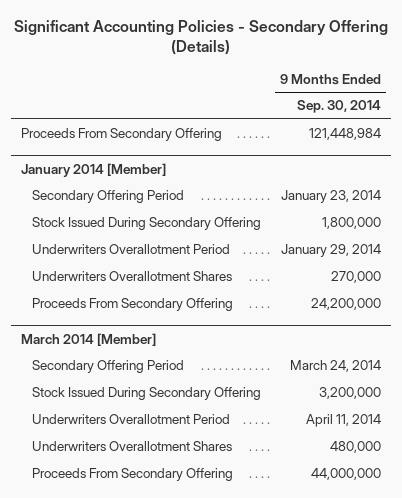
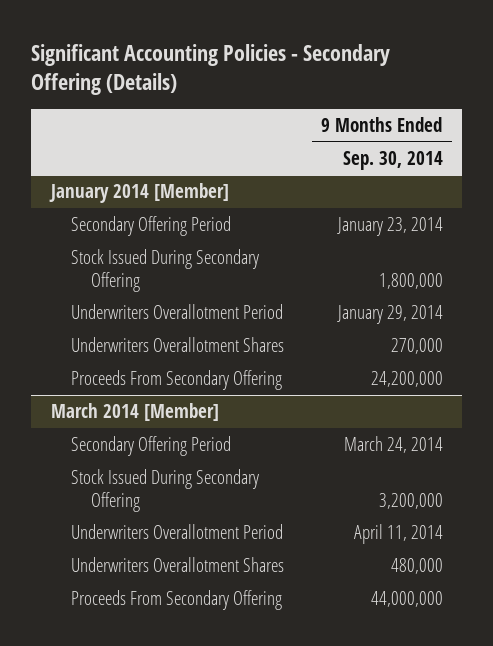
- Proceeds From Secondary Offering | 121,448,984

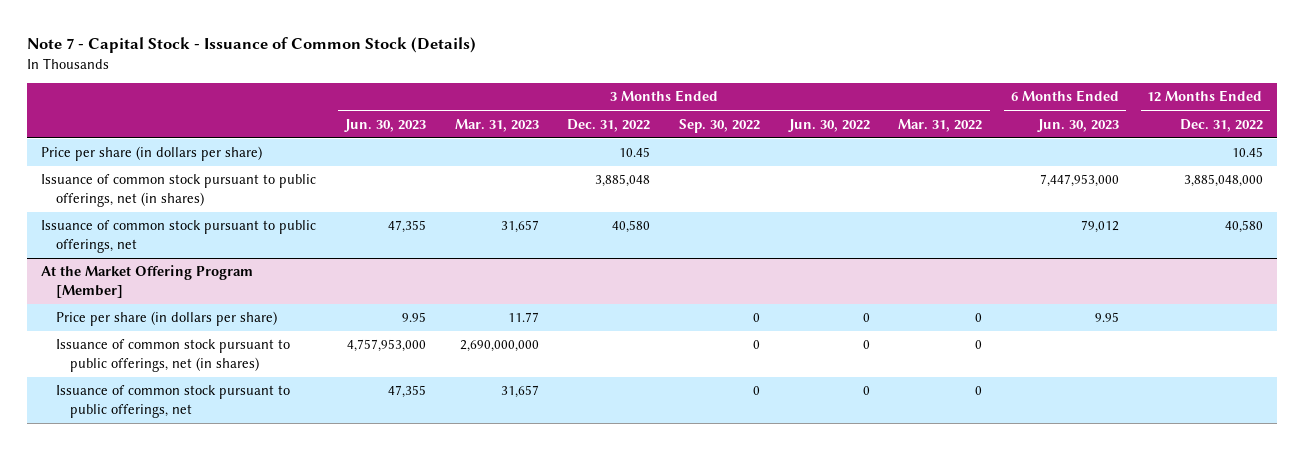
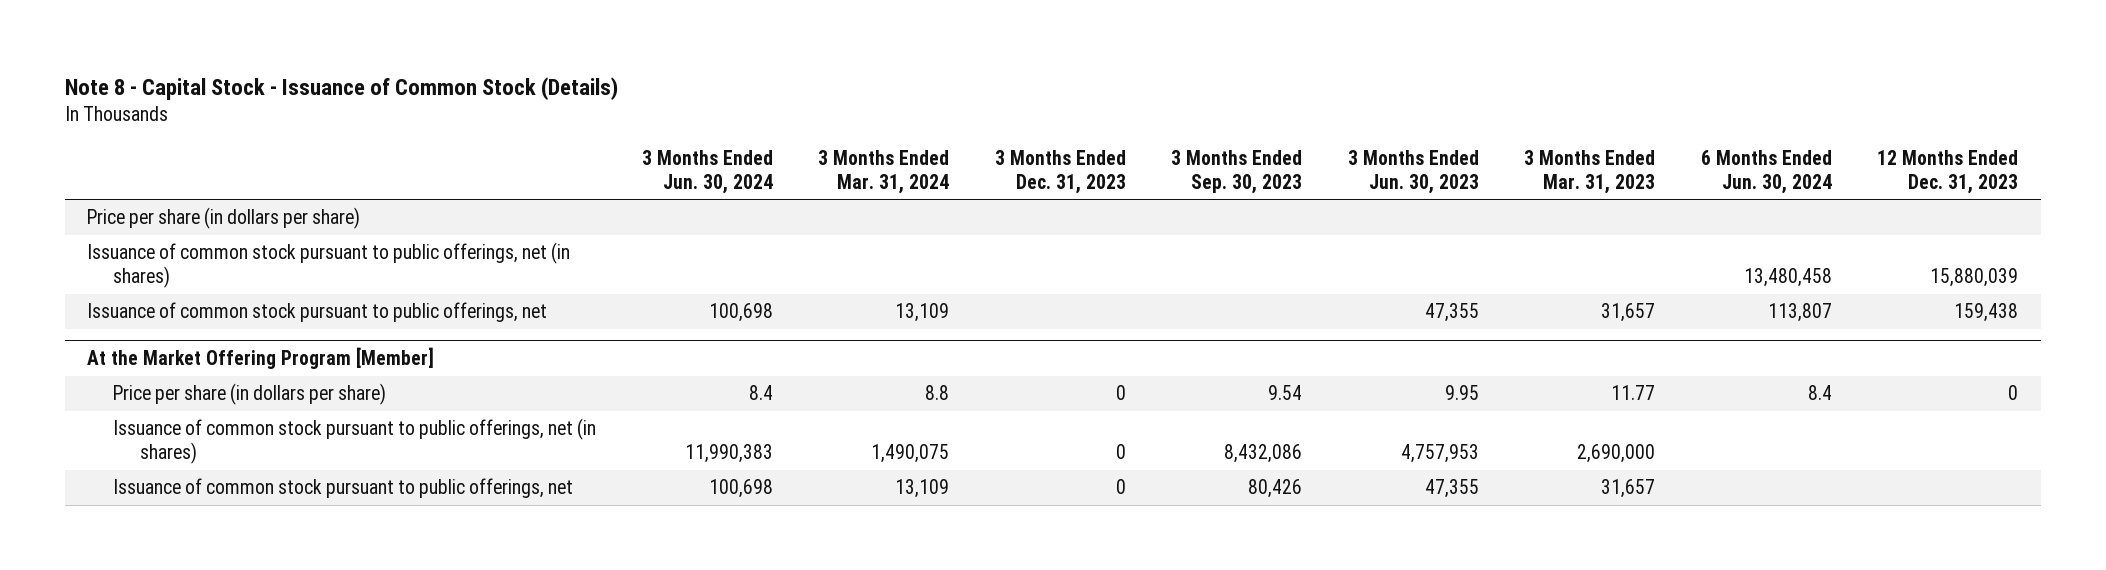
- Note 7 - Capital Stock - Issuance of Common Stock (Details)
+ Note 8 - Capital Stock - Issuance of Common Stock (Details)
- | 3 Months Ended Jun. 30, 2023 | 3 Months Ended Mar. 31, 2023 | 3 Months Ended Dec. 31, 2022 | 3 Months Ended Sep. 30, 2022 | 3 Months Ended Jun. 30, 2022 | 3 Months Ended Mar. 31, 2022 | 6 Months Ended Jun. 30, 2023 | 12 Months Ended Dec. 31, 2022
+ | 3 Months Ended Jun. 30, 2024 | 3 Months Ended Mar. 31, 2024 | 3 Months Ended Dec. 31, 2023 | 3 Months Ended Sep. 30, 2023 | 3 Months Ended Jun. 30, 2023 | 3 Months Ended Mar. 31, 2023 | 6 Months Ended Jun. 30, 2024 | 12 Months Ended Dec. 31, 2023
@ At the Market Offering Program [Member]
- Issuance of common stock pursuant to public offerings, net (in shares) | 4,757,953,000 | 2,690,000,000 | | 0 | 0 | 0 | |
+ Issuance of common stock pursuant to public offerings, net (in shares) | 11,990,383 | 1,490,075 | 0 | 8,432,086 | 4,757,953 | 2,690,000 | |

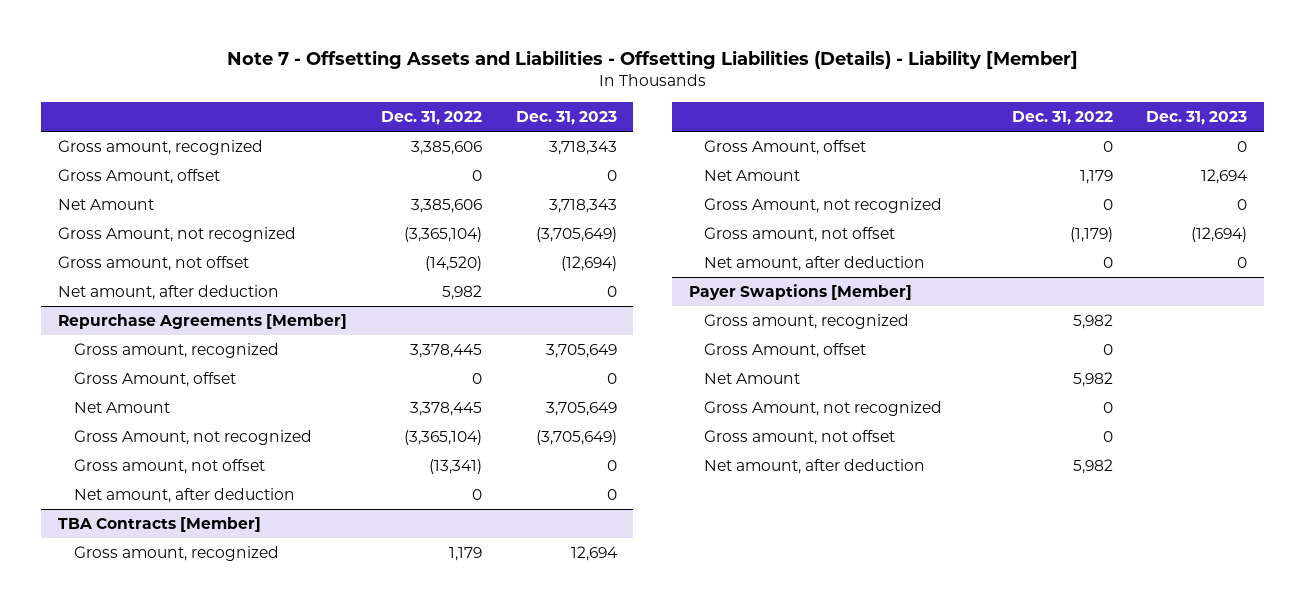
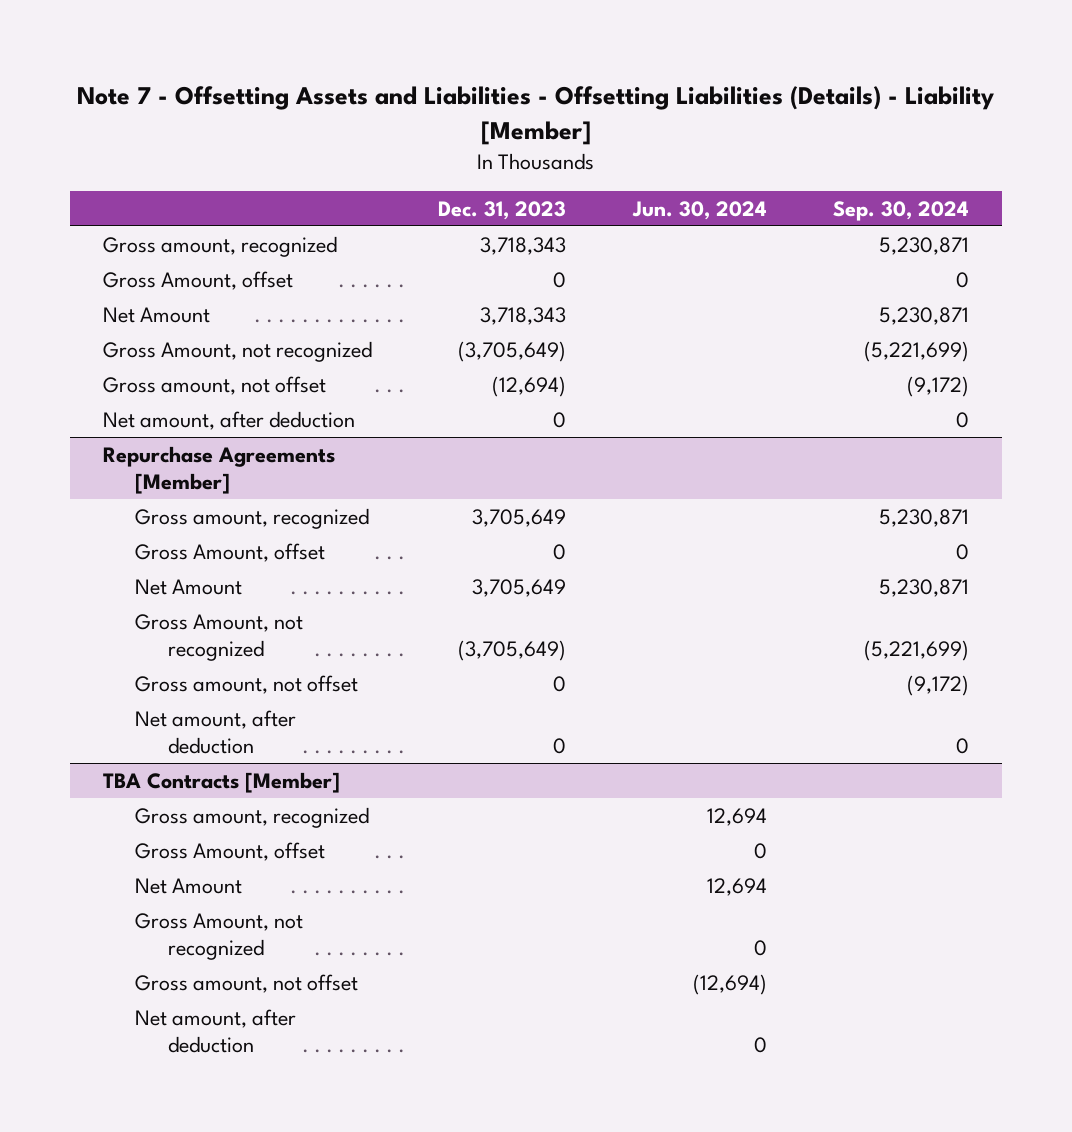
- | Dec. 31, 2022 | Dec. 31, 2023
+ | Dec. 31, 2023 | Jun. 30, 2024 | Sep. 30, 2024
@ TBA Contracts [Member]
- Gross amount, recognized | 1,179 | 12,694
- Gross Amount, offset | 0 | 0
- Net Amount | 1,179 | 12,694
- Gross Amount, not recognized | 0 | 0
- Gross amount, not offset | (1,179) | (12,694)
- Net amount, after deduction | 0 | 0
- Payer Swaptions [Member]

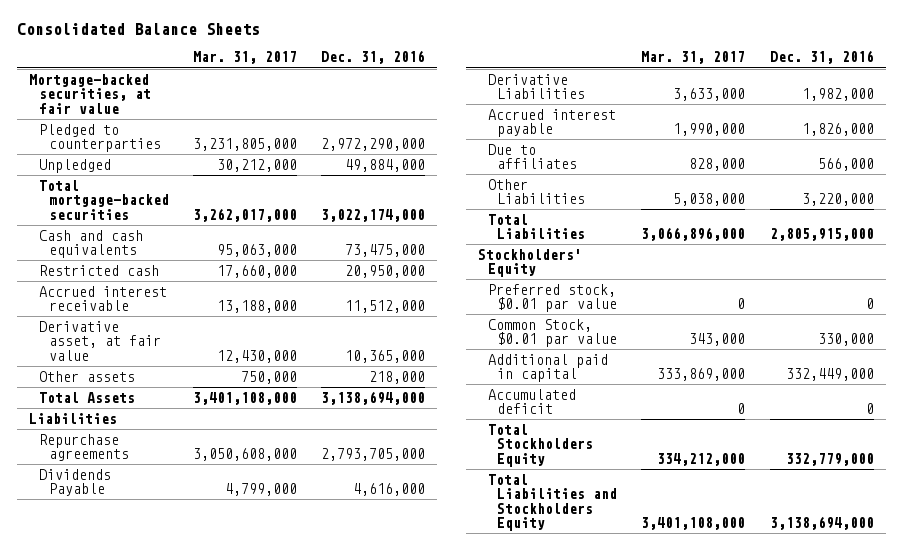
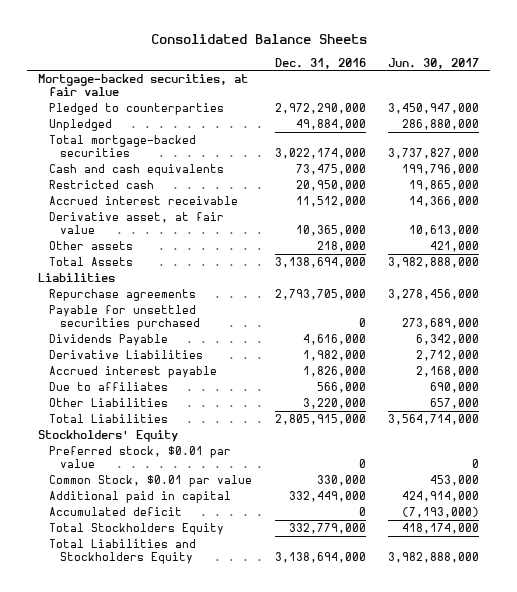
- | Mar. 31, 2017 | Dec. 31, 2016
+ | Dec. 31, 2016 | Jun. 30, 2017
+ Payable for unsettled securities purchased | 0 | 273,689,000

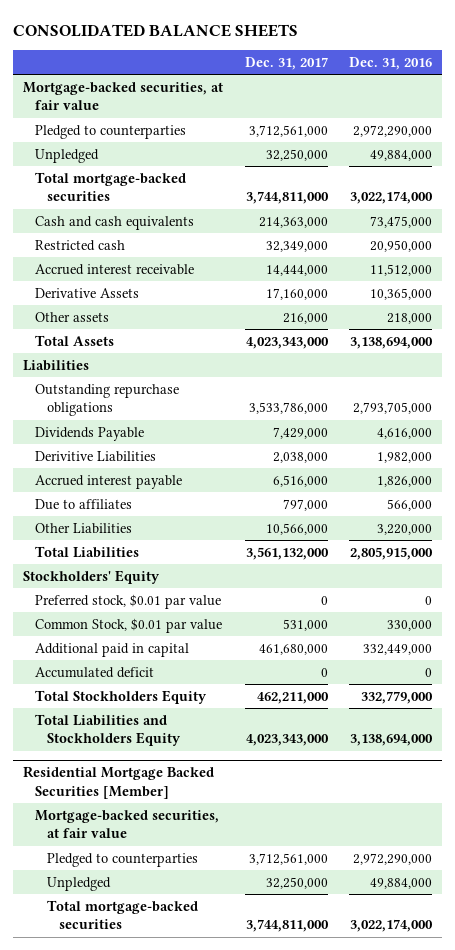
- Consolidated Balance Sheets
+ CONSOLIDATED BALANCE SHEETS
- | Dec. 31, 2016 | Jun. 30, 2017
+ | Dec. 31, 2017 | Dec. 31, 2016
- Derivative asset, at fair value | 10,365,000 | 10,613,000
+ Derivative Assets | 17,160,000 | 10,365,000
- Repurchase agreements | 2,793,705,000 | 3,278,456,000
- Payable for unsettled securities purchased | 0 | 273,689,000
+ Outstanding repurchase obligations | 3,533,786,000 | 2,793,705,000
- Derivative Liabilities | 1,982,000 | 2,712,000
+ Derivitive Liabilities | 2,038,000 | 1,982,000
+ Residential Mortgage Backed Securities [Member]
+ Mortgage-backed securities, at fair value
+ Pledged to counterparties | 3,712,561,000 | 2,972,290,000
+ Unpledged | 32,250,000 | 49,884,000
+ Total mortgage-backed securities | 3,744,811,000 | 3,022,174,000

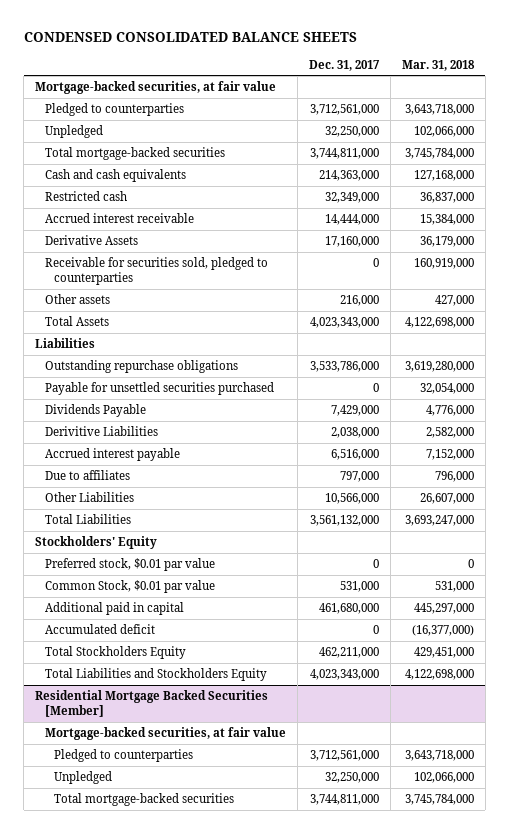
- CONSOLIDATED BALANCE SHEETS
+ CONDENSED CONSOLIDATED BALANCE SHEETS
- | Dec. 31, 2017 | Dec. 31, 2016
+ | Dec. 31, 2017 | Mar. 31, 2018
+ Receivable for securities sold, pledged to counterparties | 0 | 160,919,000
+ Payable for unsettled securities purchased | 0 | 32,054,000

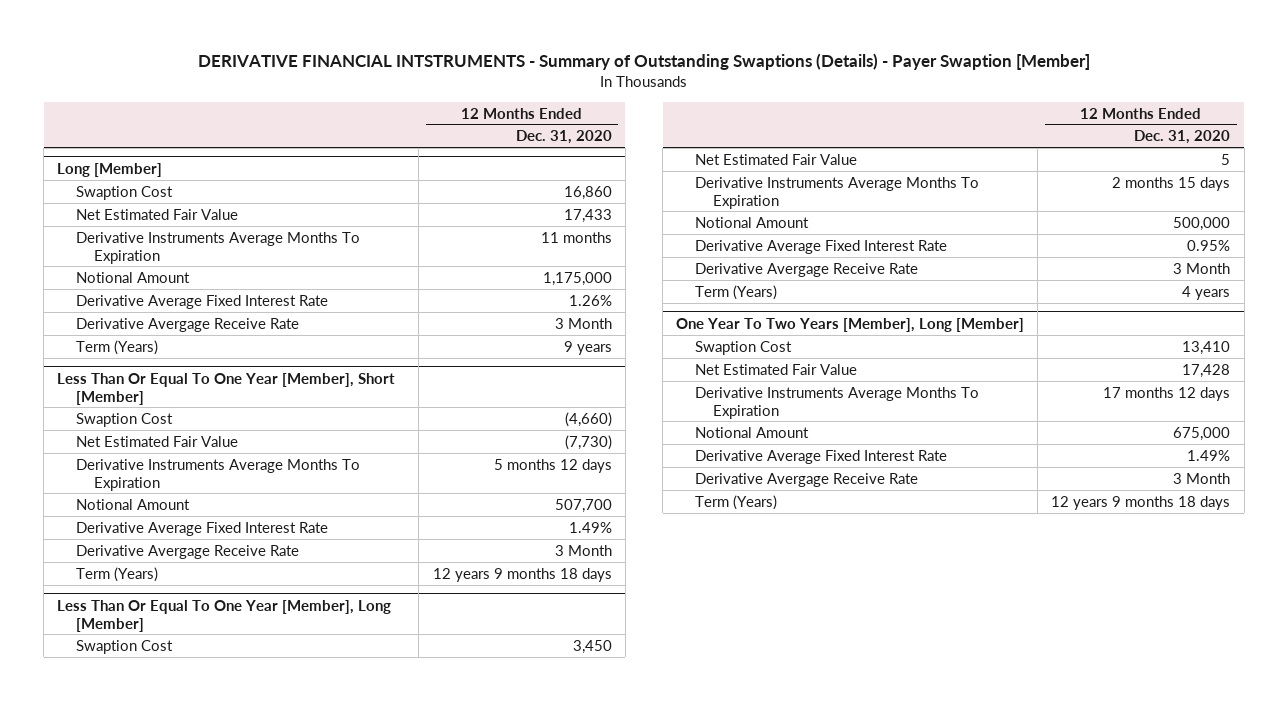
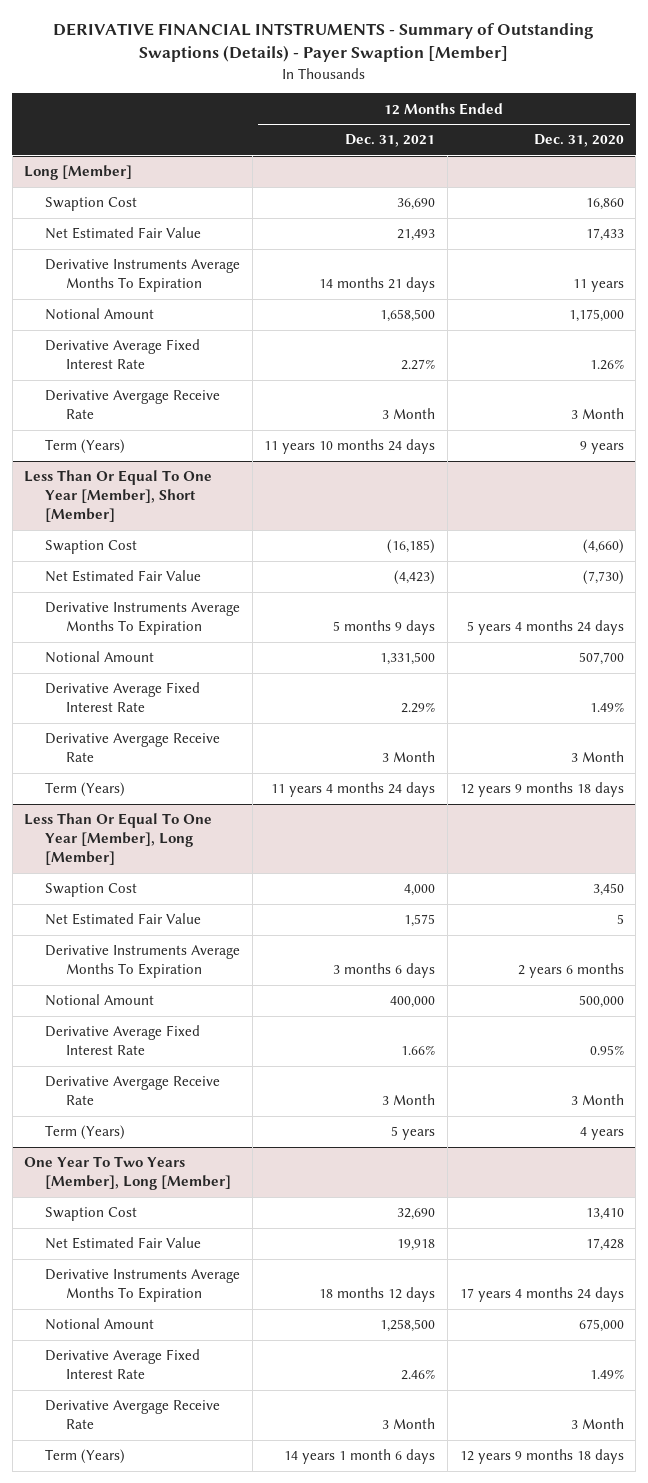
- | 12 Months Ended Dec. 31, 2020
+ | 12 Months Ended Dec. 31, 2021 | 12 Months Ended Dec. 31, 2020
@ Long [Member]
- Derivative Instruments Average Months To Expiration | 11 months
+ Derivative Instruments Average Months To Expiration | 14 months 21 days | 11 years
@ Less Than Or Equal To One Year [Member], Short [Member]
- Derivative Instruments Average Months To Expiration | 5 months 12 days
+ Derivative Instruments Average Months To Expiration | 5 months 9 days | 5 years 4 months 24 days
@ Less Than Or Equal To One Year [Member], Long [Member]
- Derivative Instruments Average Months To Expiration | 2 months 15 days
+ Derivative Instruments Average Months To Expiration | 3 months 6 days | 2 years 6 months
@ One Year To Two Years [Member], Long [Member]
- Derivative Instruments Average Months To Expiration | 17 months 12 days
+ Derivative Instruments Average Months To Expiration | 18 months 12 days | 17 years 4 months 24 days

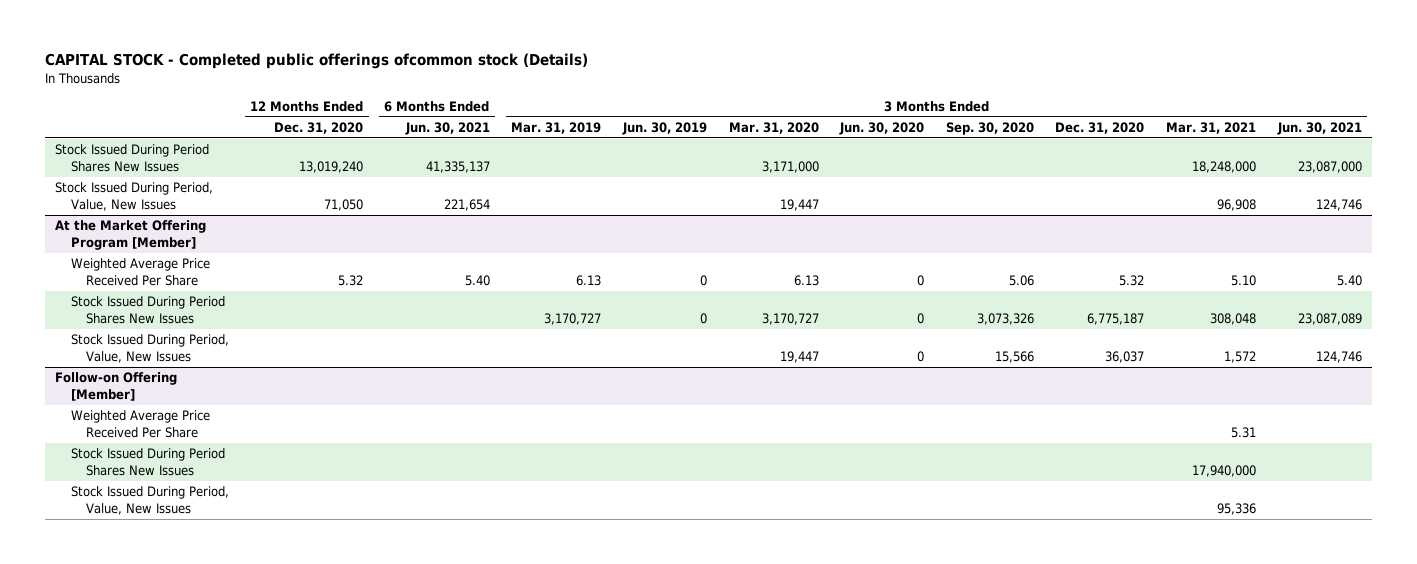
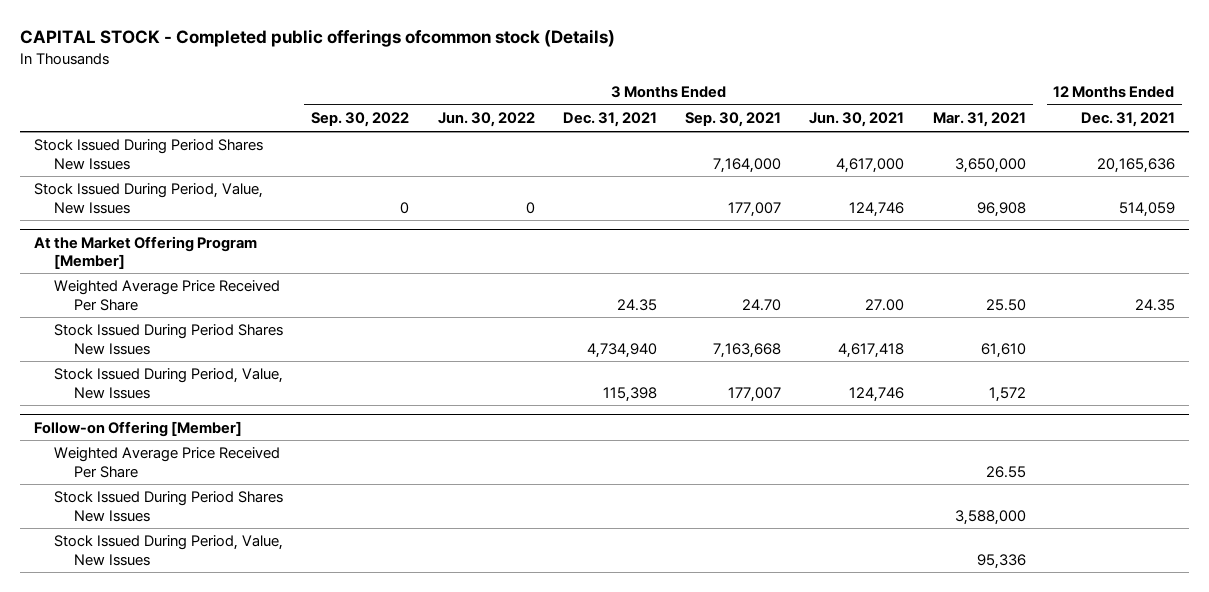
- | 12 Months Ended Dec. 31, 2020 | 6 Months Ended Jun. 30, 2021 | 3 Months Ended Mar. 31, 2019 | 3 Months Ended Jun. 30, 2019 | 3 Months Ended Mar. 31, 2020 | 3 Months Ended Jun. 30, 2020 | 3 Months Ended Sep. 30, 2020 | 3 Months Ended Dec. 31, 2020 | 3 Months Ended Mar. 31, 2021 | 3 Months Ended Jun. 30, 2021
+ | 3 Months Ended Sep. 30, 2022 | 3 Months Ended Jun. 30, 2022 | 3 Months Ended Dec. 31, 2021 | 3 Months Ended Sep. 30, 2021 | 3 Months Ended Jun. 30, 2021 | 3 Months Ended Mar. 31, 2021 | 12 Months Ended Dec. 31, 2021
- Stock Issued During Period Shares New Issues | 13,019,240 | 41,335,137 | | | 3,171,000 | | | | 18,248,000 | 23,087,000
+ Stock Issued During Period Shares New Issues | | | | 7,164,000 | 4,617,000 | 3,650,000 | 20,165,636
@ At the Market Offering Program [Member]
- Weighted Average Price Received Per Share | 5.32 | 5.40 | 6.13 | 0 | 6.13 | 0 | 5.06 | 5.32 | 5.10 | 5.40
- Stock Issued During Period Shares New Issues | | | 3,170,727 | 0 | 3,170,727 | 0 | 3,073,326 | 6,775,187 | 308,048 | 23,087,089
+ Weighted Average Price Received Per Share | | | 24.35 | 24.70 | 27.00 | 25.50 | 24.35
+ Stock Issued During Period Shares New Issues | | | 4,734,940 | 7,163,668 | 4,617,418 | 61,610 |
@ Follow-on Offering [Member]
- Weighted Average Price Received Per Share | | | | | | | | | 5.31 |
- Stock Issued During Period Shares New Issues | | | | | | | | | 17,940,000 |
+ Weighted Average Price Received Per Share | | | | | | 26.55 |
+ Stock Issued During Period Shares New Issues | | | | | | 3,588,000 |

